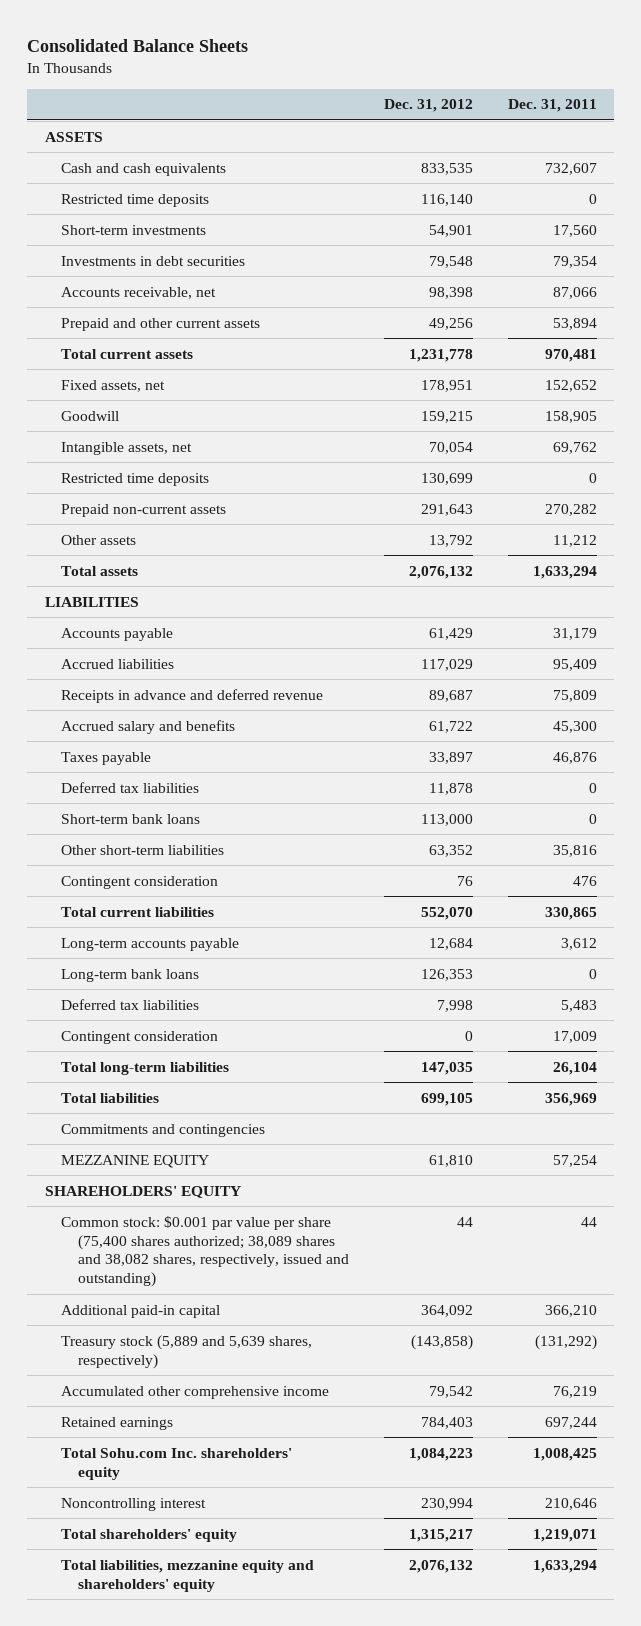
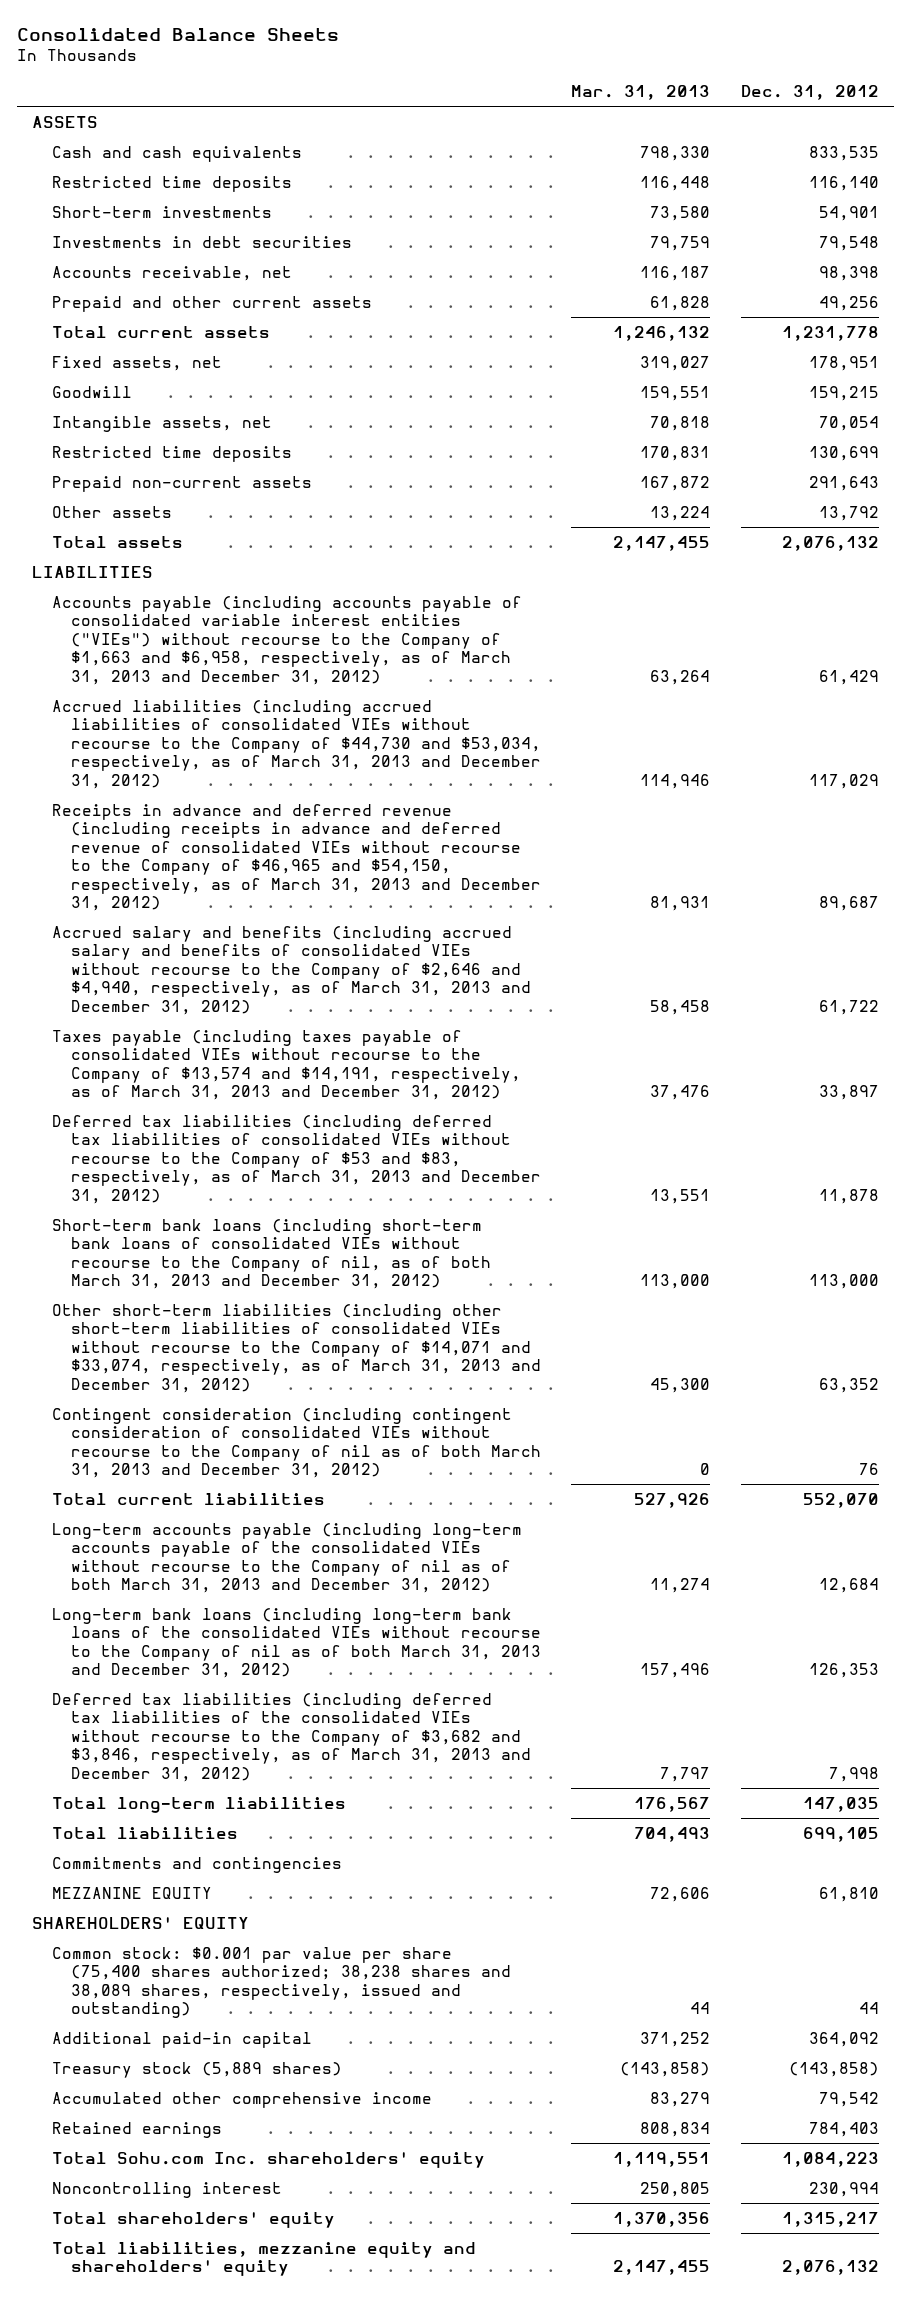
- | Dec. 31, 2012 | Dec. 31, 2011
+ | Mar. 31, 2013 | Dec. 31, 2012
- Accounts payable | 61,429 | 31,179
- Accrued liabilities | 117,029 | 95,409
- Receipts in advance and deferred revenue | 89,687 | 75,809
- Accrued salary and benefits | 61,722 | 45,300
- Taxes payable | 33,897 | 46,876
- Deferred tax liabilities | 11,878 | 0
- Short-term bank loans | 113,000 | 0
- Other short-term liabilities | 63,352 | 35,816
- Contingent consideration | 76 | 476
+ Accounts payable (including accounts payable of consolidated variable interest entities ("VIEs") without recourse to the Company of $1,663 and $6,958, respectively, as of March 31, 2013 and December 31, 2012) | 63,264 | 61,429
+ Accrued liabilities (including accrued liabilities of consolidated VIEs without recourse to the Company of $44,730 and $53,034, respectively, as of March 31, 2013 and December 31, 2012) | 114,946 | 117,029
+ Receipts in advance and deferred revenue (including receipts in advance and deferred revenue of consolidated VIEs without recourse to the Company of $46,965 and $54,150, respectively, as of March 31, 2013 and December 31, 2012) | 81,931 | 89,687
+ Accrued salary and benefits (including accrued salary and benefits of consolidated VIEs without recourse to the Company of $2,646 and $4,940, respectively, as of March 31, 2013 and December 31, 2012) | 58,458 | 61,722
+ Taxes payable (including taxes payable of consolidated VIEs without recourse to the Company of $13,574 and $14,191, respectively, as of March 31, 2013 and December 31, 2012) | 37,476 | 33,897
+ Deferred tax liabilities (including deferred tax liabilities of consolidated VIEs without recourse to the Company of $53 and $83, respectively, as of March 31, 2013 and December 31, 2012) | 13,551 | 11,878
+ Short-term bank loans (including short-term bank loans of consolidated VIEs without recourse to the Company of nil, as of both March 31, 2013 and December 31, 2012) | 113,000 | 113,000
+ Other short-term liabilities (including other short-term liabilities of consolidated VIEs without recourse to the Company of $14,071 and $33,074, respectively, as of March 31, 2013 and December 31, 2012) | 45,300 | 63,352
+ Contingent consideration (including contingent consideration of consolidated VIEs without recourse to the Company of nil as of both March 31, 2013 and December 31, 2012) | 0 | 76
- Long-term accounts payable | 12,684 | 3,612
- Long-term bank loans | 126,353 | 0
- Deferred tax liabilities | 7,998 | 5,483
- Contingent consideration | 0 | 17,009
+ Long-term accounts payable (including long-term accounts payable of the consolidated VIEs without recourse to the Company of nil as of both March 31, 2013 and December 31, 2012) | 11,274 | 12,684
+ Long-term bank loans (including long-term bank loans of the consolidated VIEs without recourse to the Company of nil as of both March 31, 2013 and December 31, 2012) | 157,496 | 126,353
+ Deferred tax liabilities (including deferred tax liabilities of the consolidated VIEs without recourse to the Company of $3,682 and $3,846, respectively, as of March 31, 2013 and December 31, 2012) | 7,797 | 7,998
- Common stock: $0.001 par value per share (75,400 shares authorized; 38,089 shares and 38,082 shares, respectively, issued and outstanding) | 44 | 44
+ Common stock: $0.001 par value per share (75,400 shares authorized; 38,238 shares and 38,089 shares, respectively, issued and outstanding) | 44 | 44
- Treasury stock (5,889 and 5,639 shares, respectively) | (143,858) | (131,292)
+ Treasury stock (5,889 shares) | (143,858) | (143,858)

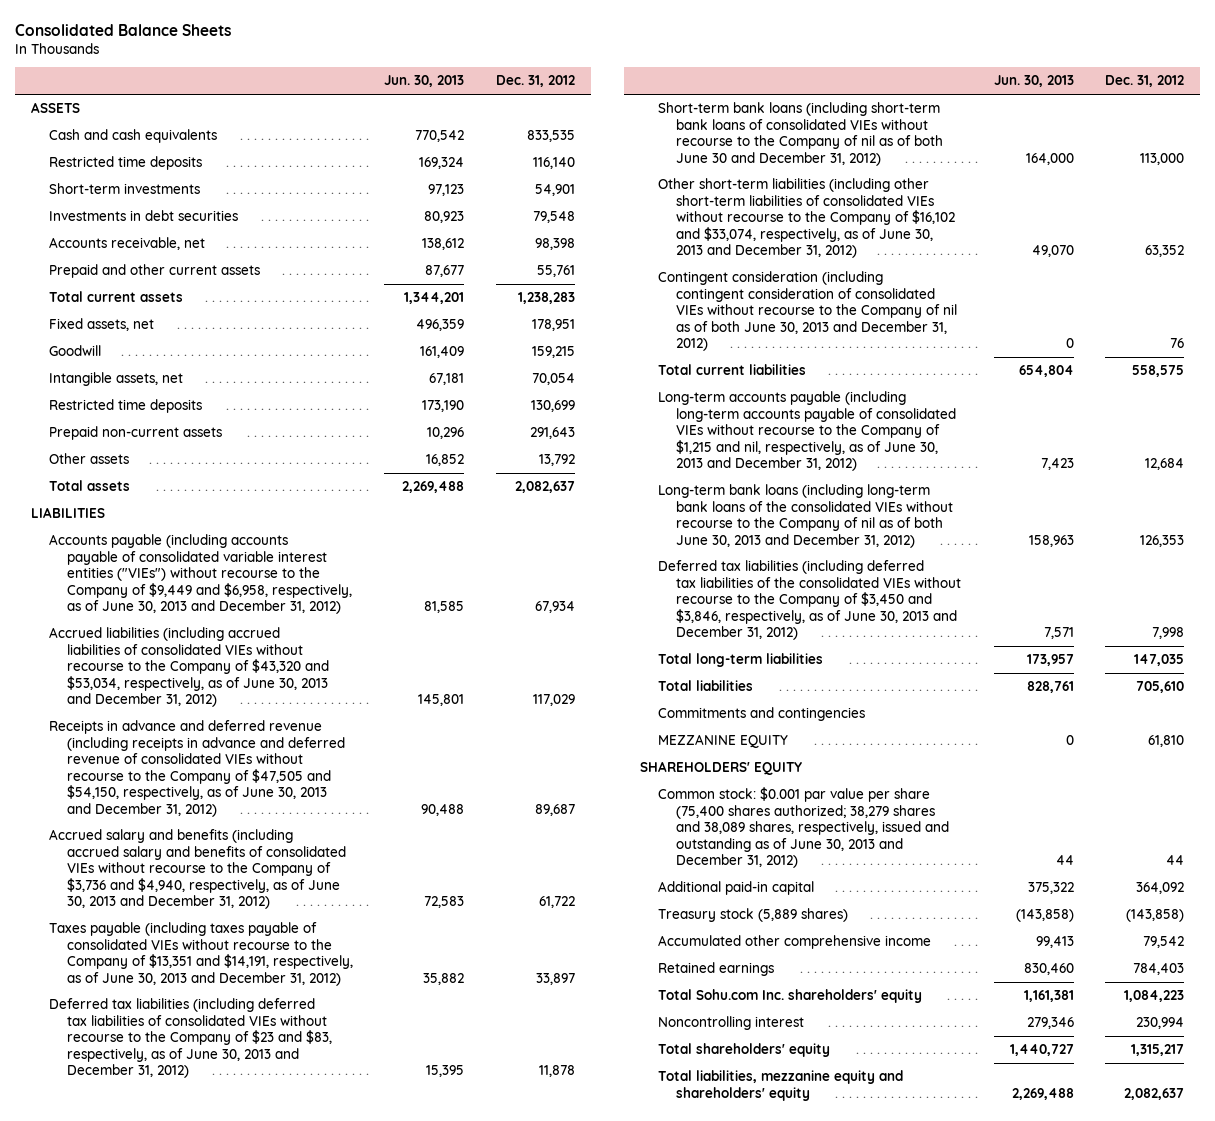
- | Mar. 31, 2013 | Dec. 31, 2012
+ | Jun. 30, 2013 | Dec. 31, 2012
- Prepaid and other current assets | 61,828 | 49,256
- Total current assets | 1,246,132 | 1,231,778
+ Prepaid and other current assets | 87,677 | 55,761
+ Total current assets | 1,344,201 | 1,238,283
- Total assets | 2,147,455 | 2,076,132
+ Total assets | 2,269,488 | 2,082,637
- Accounts payable (including accounts payable of consolidated variable interest entities ("VIEs") without recourse to the Company of $1,663 and $6,958, respectively, as of March 31, 2013 and December 31, 2012) | 63,264 | 61,429
- Accrued liabilities (including accrued liabilities of consolidated VIEs without recourse to the Company of $44,730 and $53,034, respectively, as of March 31, 2013 and December 31, 2012) | 114,946 | 117,029
- Receipts in advance and deferred revenue (including receipts in advance and deferred revenue of consolidated VIEs without recourse to the Company of $46,965 and $54,150, respectively, as of March 31, 2013 and December 31, 2012) | 81,931 | 89,687
- Accrued salary and benefits (including accrued salary and benefits of consolidated VIEs without recourse to the Company of $2,646 and $4,940, respectively, as of March 31, 2013 and December 31, 2012) | 58,458 | 61,722
- Taxes payable (including taxes payable of consolidated VIEs without recourse to the Company of $13,574 and $14,191, respectively, as of March 31, 2013 and December 31, 2012) | 37,476 | 33,897
- Deferred tax liabilities (including deferred tax liabilities of consolidated VIEs without recourse to the Company of $53 and $83, respectively, as of March 31, 2013 and December 31, 2012) | 13,551 | 11,878
- Short-term bank loans (including short-term bank loans of consolidated VIEs without recourse to the Company of nil, as of both March 31, 2013 and December 31, 2012) | 113,000 | 113,000
- Other short-term liabilities (including other short-term liabilities of consolidated VIEs without recourse to the Company of $14,071 and $33,074, respectively, as of March 31, 2013 and December 31, 2012) | 45,300 | 63,352
- Contingent consideration (including contingent consideration of consolidated VIEs without recourse to the Company of nil as of both March 31, 2013 and December 31, 2012) | 0 | 76
- Total current liabilities | 527,926 | 552,070
- Long-term accounts payable (including long-term accounts payable of the consolidated VIEs without recourse to the Company of nil as of both March 31, 2013 and December 31, 2012) | 11,274 | 12,684
- Long-term bank loans (including long-term bank loans of the consolidated VIEs without recourse to the Company of nil as of both March 31, 2013 and December 31, 2012) | 157,496 | 126,353
- Deferred tax liabilities (including deferred tax liabilities of the consolidated VIEs without recourse to the Company of $3,682 and $3,846, respectively, as of March 31, 2013 and December 31, 2012) | 7,797 | 7,998
+ Accounts payable (including accounts payable of consolidated variable interest entities ("VIEs") without recourse to the Company of $9,449 and $6,958, respectively, as of June 30, 2013 and December 31, 2012) | 81,585 | 67,934
+ Accrued liabilities (including accrued liabilities of consolidated VIEs without recourse to the Company of $43,320 and $53,034, respectively, as of June 30, 2013 and December 31, 2012) | 145,801 | 117,029
+ Receipts in advance and deferred revenue (including receipts in advance and deferred revenue of consolidated VIEs without recourse to the Company of $47,505 and $54,150, respectively, as of June 30, 2013 and December 31, 2012) | 90,488 | 89,687
+ Accrued salary and benefits (including accrued salary and benefits of consolidated VIEs without recourse to the Company of $3,736 and $4,940, respectively, as of June 30, 2013 and December 31, 2012) | 72,583 | 61,722
+ Taxes payable (including taxes payable of consolidated VIEs without recourse to the Company of $13,351 and $14,191, respectively, as of June 30, 2013 and December 31, 2012) | 35,882 | 33,897
+ Deferred tax liabilities (including deferred tax liabilities of consolidated VIEs without recourse to the Company of $23 and $83, respectively, as of June 30, 2013 and December 31, 2012) | 15,395 | 11,878
+ Short-term bank loans (including short-term bank loans of consolidated VIEs without recourse to the Company of nil as of both June 30 and December 31, 2012) | 164,000 | 113,000
+ Other short-term liabilities (including other short-term liabilities of consolidated VIEs without recourse to the Company of $16,102 and $33,074, respectively, as of June 30, 2013 and December 31, 2012) | 49,070 | 63,352
+ Contingent consideration (including contingent consideration of consolidated VIEs without recourse to the Company of nil as of both June 30, 2013 and December 31, 2012) | 0 | 76
+ Total current liabilities | 654,804 | 558,575
+ Long-term accounts payable (including long-term accounts payable of consolidated VIEs without recourse to the Company of $1,215 and nil, respectively, as of June 30, 2013 and December 31, 2012) | 7,423 | 12,684
+ Long-term bank loans (including long-term bank loans of the consolidated VIEs without recourse to the Company of nil as of both June 30, 2013 and December 31, 2012) | 158,963 | 126,353
+ Deferred tax liabilities (including deferred tax liabilities of the consolidated VIEs without recourse to the Company of $3,450 and $3,846, respectively, as of June 30, 2013 and December 31, 2012) | 7,571 | 7,998
- Total liabilities | 704,493 | 699,105
+ Total liabilities | 828,761 | 705,610
- Common stock: $0.001 par value per share (75,400 shares authorized; 38,238 shares and 38,089 shares, respectively, issued and outstanding) | 44 | 44
+ Common stock: $0.001 par value per share (75,400 shares authorized; 38,279 shares and 38,089 shares, respectively, issued and outstanding as of June 30, 2013 and December 31, 2012) | 44 | 44
- Total liabilities, mezzanine equity and shareholders' equity | 2,147,455 | 2,076,132
+ Total liabilities, mezzanine equity and shareholders' equity | 2,269,488 | 2,082,637

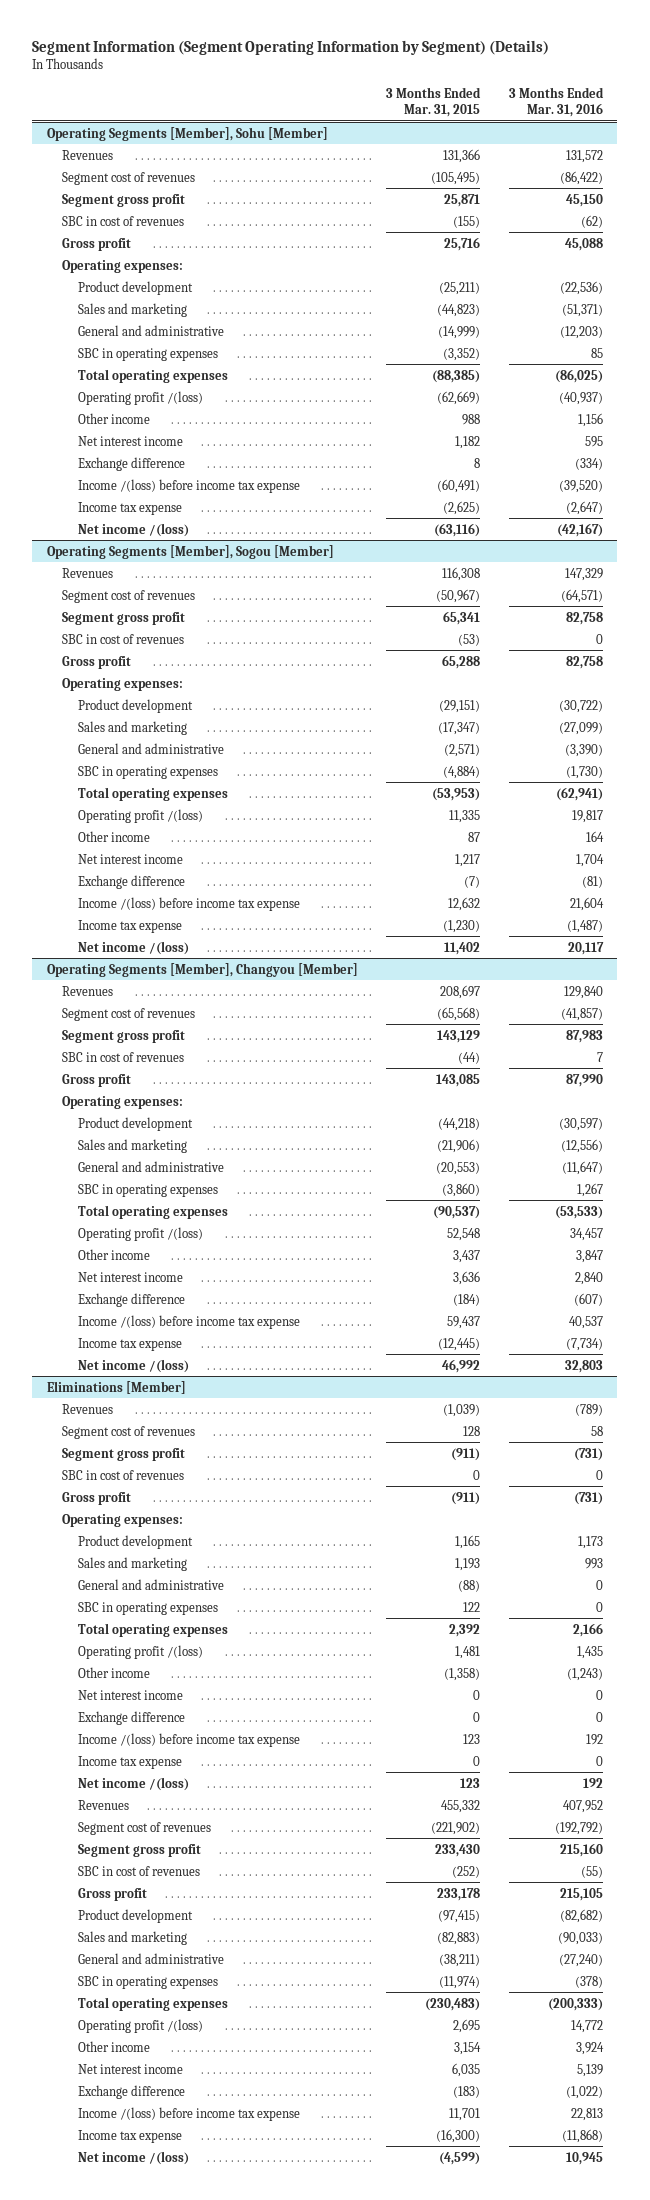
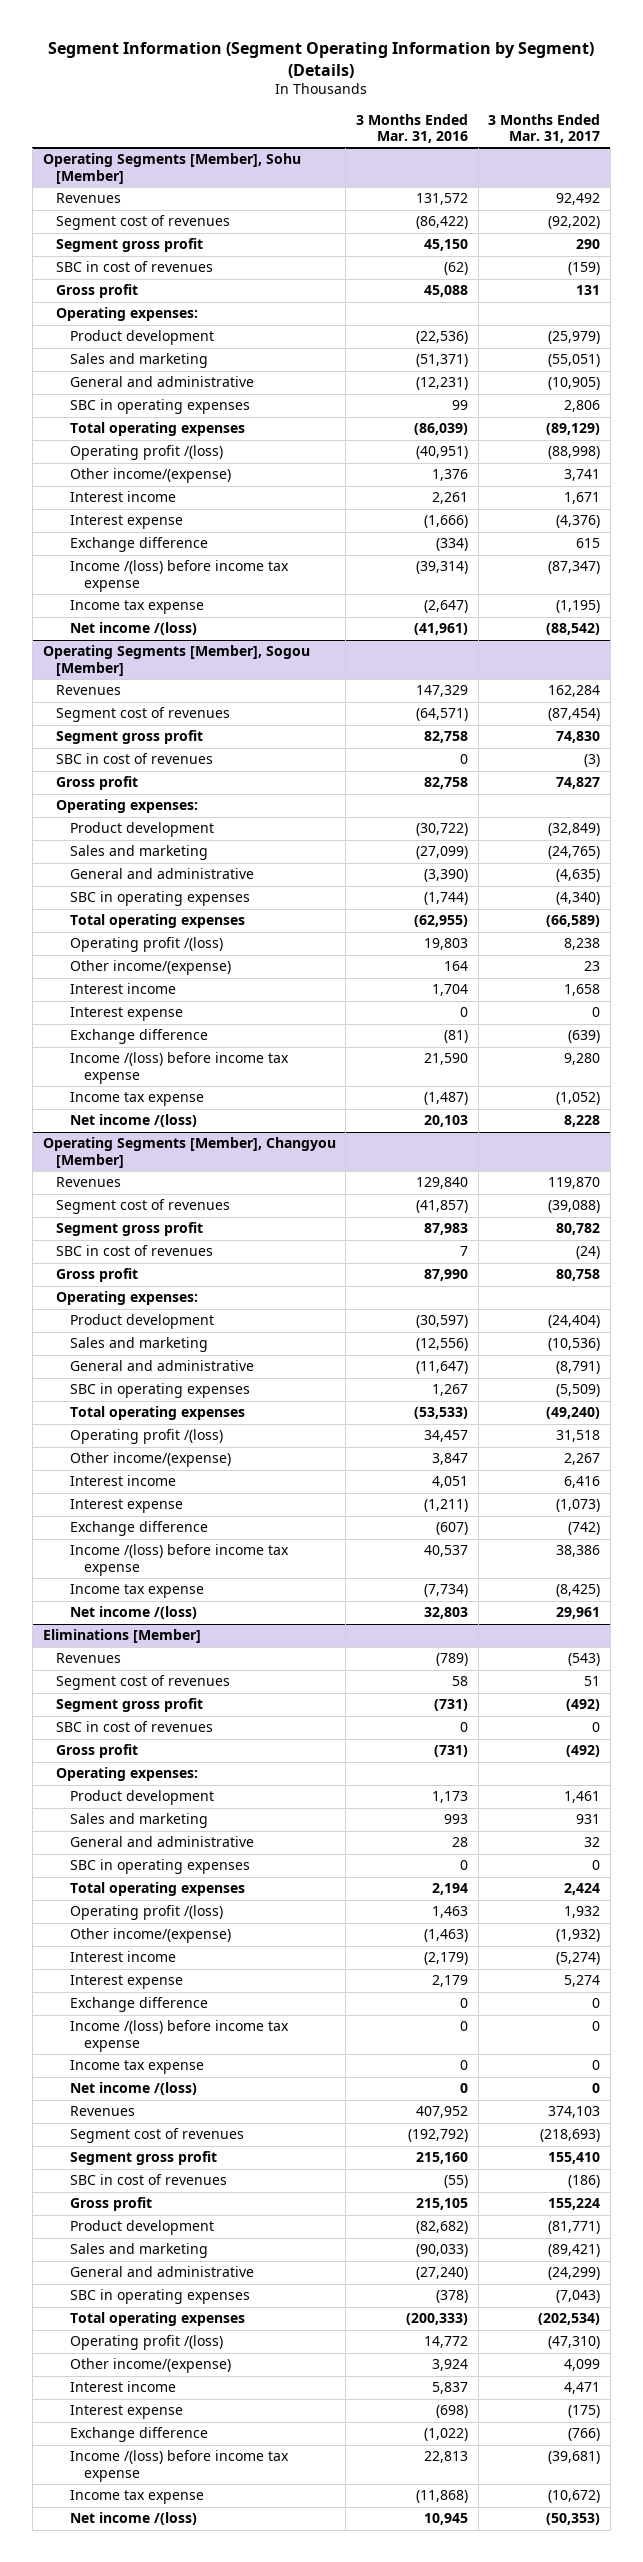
- | 3 Months Ended Mar. 31, 2015 | 3 Months Ended Mar. 31, 2016
+ | 3 Months Ended Mar. 31, 2016 | 3 Months Ended Mar. 31, 2017
@ Operating Segments [Member], Sohu [Member]
- General and administrative | (14,999) | (12,203)
- SBC in operating expenses | (3,352) | 85
- Total operating expenses | (88,385) | (86,025)
- Operating profit /(loss) | (62,669) | (40,937)
- Other income | 988 | 1,156
- Net interest income | 1,182 | 595
+ General and administrative | (12,231) | (10,905)
+ SBC in operating expenses | 99 | 2,806
+ Total operating expenses | (86,039) | (89,129)
+ Operating profit /(loss) | (40,951) | (88,998)
+ Other income/(expense) | 1,376 | 3,741
+ Interest income | 2,261 | 1,671
+ Interest expense | (1,666) | (4,376)
- Income /(loss) before income tax expense | (60,491) | (39,520)
+ Income /(loss) before income tax expense | (39,314) | (87,347)
- Net income /(loss) | (63,116) | (42,167)
+ Net income /(loss) | (41,961) | (88,542)
@ Operating Segments [Member], Sogou [Member]
- SBC in operating expenses | (4,884) | (1,730)
- Total operating expenses | (53,953) | (62,941)
- Operating profit /(loss) | 11,335 | 19,817
- Other income | 87 | 164
- Net interest income | 1,217 | 1,704
+ SBC in operating expenses | (1,744) | (4,340)
+ Total operating expenses | (62,955) | (66,589)
+ Operating profit /(loss) | 19,803 | 8,238
+ Other income/(expense) | 164 | 23
+ Interest income | 1,704 | 1,658
+ Interest expense | 0 | 0
- Income /(loss) before income tax expense | 12,632 | 21,604
+ Income /(loss) before income tax expense | 21,590 | 9,280
- Net income /(loss) | 11,402 | 20,117
+ Net income /(loss) | 20,103 | 8,228
@ Operating Segments [Member], Changyou [Member]
- Other income | 3,437 | 3,847
- Net interest income | 3,636 | 2,840
+ Other income/(expense) | 3,847 | 2,267
+ Interest income | 4,051 | 6,416
+ Interest expense | (1,211) | (1,073)
@ Eliminations [Member]
- General and administrative | (88) | 0
+ General and administrative | 28 | 32
- Total operating expenses | 2,392 | 2,166
- Operating profit /(loss) | 1,481 | 1,435
- Other income | (1,358) | (1,243)
- Net interest income | 0 | 0
+ Total operating expenses | 2,194 | 2,424
+ Operating profit /(loss) | 1,463 | 1,932
+ Other income/(expense) | (1,463) | (1,932)
+ Interest income | (2,179) | (5,274)
+ Interest expense | 2,179 | 5,274
- Income /(loss) before income tax expense | 123 | 192
+ Income /(loss) before income tax expense | 0 | 0
- Net income /(loss) | 123 | 192
+ Net income /(loss) | 0 | 0
- Other income | 3,154 | 3,924
- Net interest income | 6,035 | 5,139
+ Other income/(expense) | 3,924 | 4,099
+ Interest income | 5,837 | 4,471
+ Interest expense | (698) | (175)

